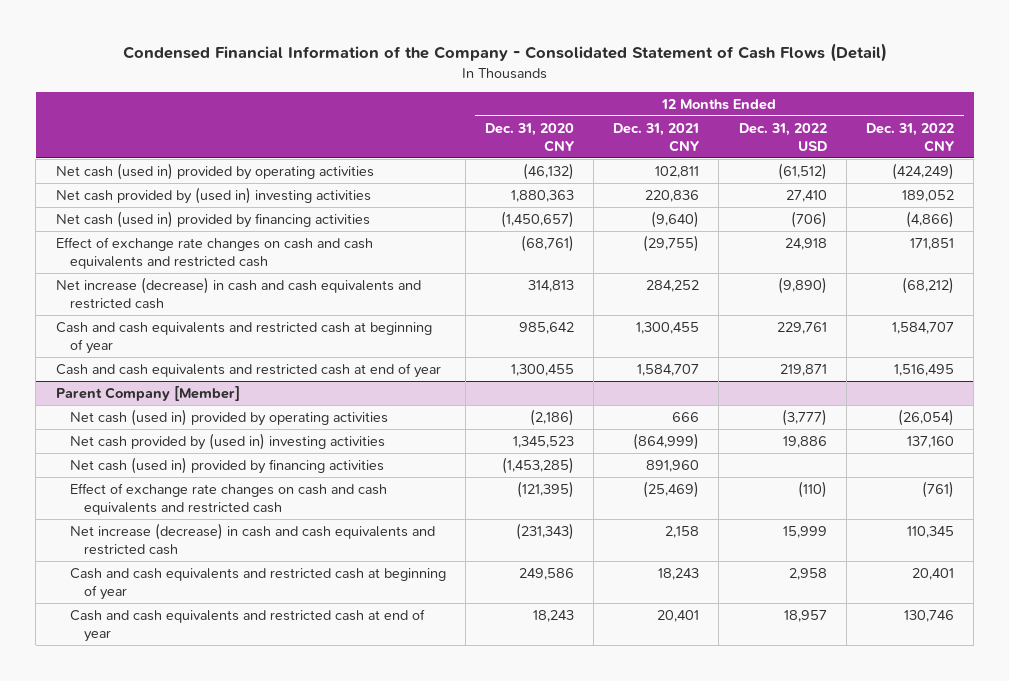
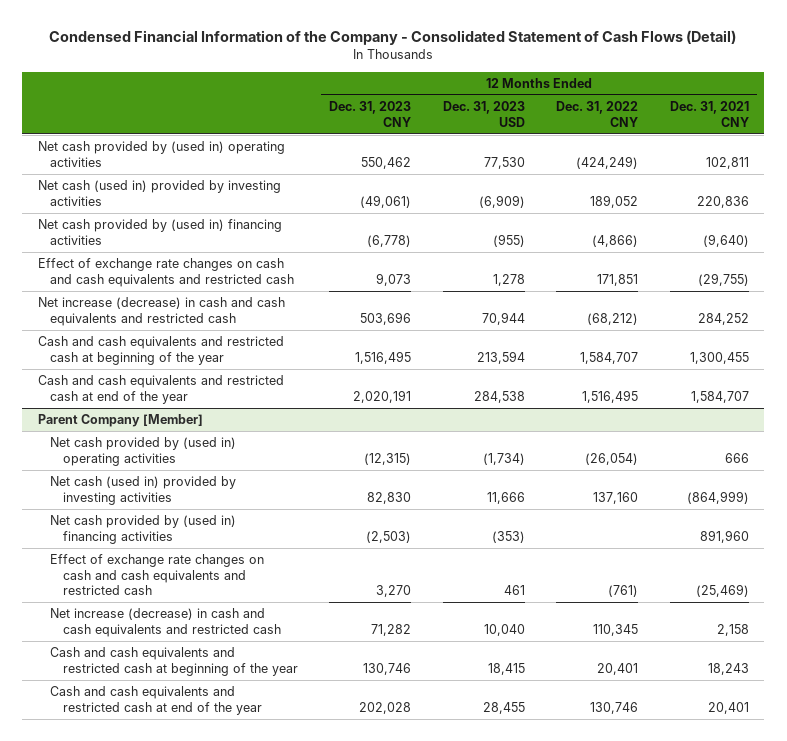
- | 12 Months Ended Dec. 31, 2020 CNY | 12 Months Ended Dec. 31, 2021 CNY | 12 Months Ended Dec. 31, 2022 USD | 12 Months Ended Dec. 31, 2022 CNY
+ | 12 Months Ended Dec. 31, 2023 CNY | 12 Months Ended Dec. 31, 2023 USD | 12 Months Ended Dec. 31, 2022 CNY | 12 Months Ended Dec. 31, 2021 CNY
- Net cash (used in) provided by operating activities | (46,132) | 102,811 | (61,512) | (424,249)
- Net cash provided by (used in) investing activities | 1,880,363 | 220,836 | 27,410 | 189,052
- Net cash (used in) provided by financing activities | (1,450,657) | (9,640) | (706) | (4,866)
+ Net cash provided by (used in) operating activities | 550,462 | 77,530 | (424,249) | 102,811
+ Net cash (used in) provided by investing activities | (49,061) | (6,909) | 189,052 | 220,836
+ Net cash provided by (used in) financing activities | (6,778) | (955) | (4,866) | (9,640)
- Cash and cash equivalents and restricted cash at beginning of year | 985,642 | 1,300,455 | 229,761 | 1,584,707
- Cash and cash equivalents and restricted cash at end of year | 1,300,455 | 1,584,707 | 219,871 | 1,516,495
+ Cash and cash equivalents and restricted cash at beginning of the year | 1,516,495 | 213,594 | 1,584,707 | 1,300,455
+ Cash and cash equivalents and restricted cash at end of the year | 2,020,191 | 284,538 | 1,516,495 | 1,584,707
@ Parent Company [Member]
- Net cash (used in) provided by operating activities | (2,186) | 666 | (3,777) | (26,054)
- Net cash provided by (used in) investing activities | 1,345,523 | (864,999) | 19,886 | 137,160
- Net cash (used in) provided by financing activities | (1,453,285) | 891,960 | |
+ Net cash provided by (used in) operating activities | (12,315) | (1,734) | (26,054) | 666
+ Net cash (used in) provided by investing activities | 82,830 | 11,666 | 137,160 | (864,999)
+ Net cash provided by (used in) financing activities | (2,503) | (353) | | 891,960
- Cash and cash equivalents and restricted cash at beginning of year | 249,586 | 18,243 | 2,958 | 20,401
- Cash and cash equivalents and restricted cash at end of year | 18,243 | 20,401 | 18,957 | 130,746
+ Cash and cash equivalents and restricted cash at beginning of the year | 130,746 | 18,415 | 20,401 | 18,243
+ Cash and cash equivalents and restricted cash at end of the year | 202,028 | 28,455 | 130,746 | 20,401

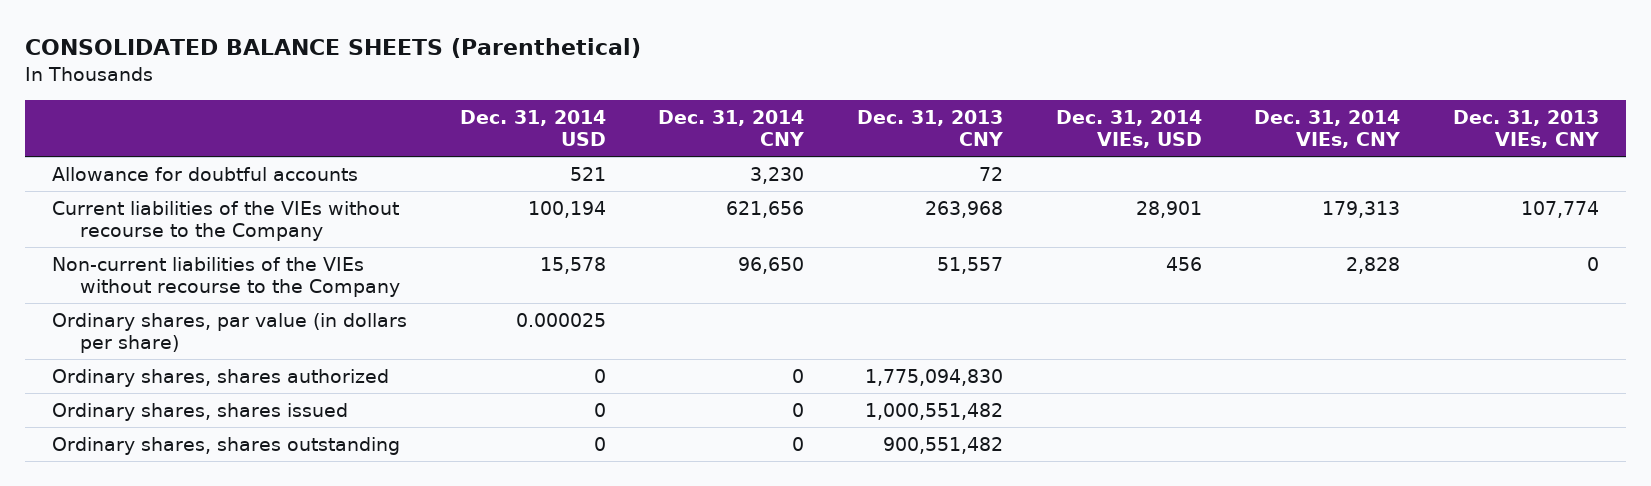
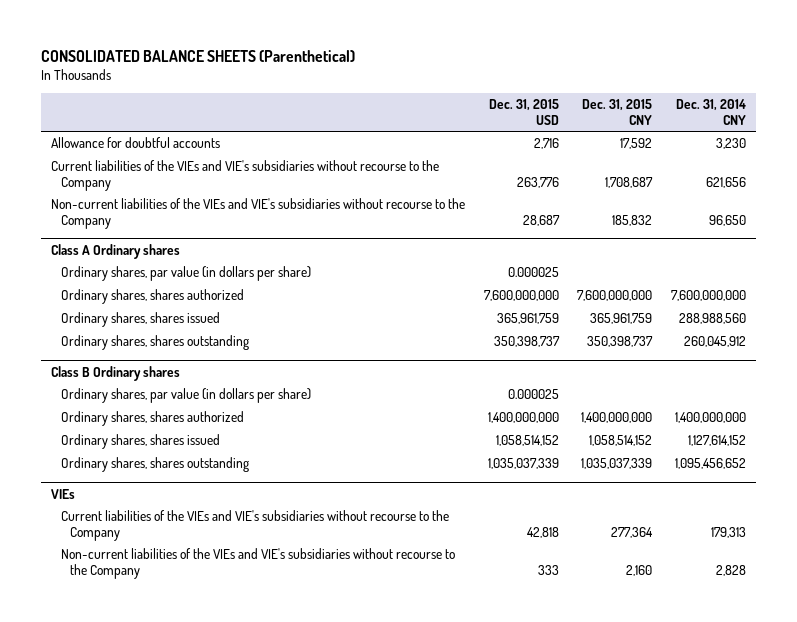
- | Dec. 31, 2014 USD | Dec. 31, 2014 CNY | Dec. 31, 2013 CNY | Dec. 31, 2014 VIEs, USD | Dec. 31, 2014 VIEs, CNY | Dec. 31, 2013 VIEs, CNY
+ | Dec. 31, 2015 USD | Dec. 31, 2015 CNY | Dec. 31, 2014 CNY
- Current liabilities of the VIEs without recourse to the Company | 100,194 | 621,656 | 263,968 | 28,901 | 179,313 | 107,774
- Non-current liabilities of the VIEs without recourse to the Company | 15,578 | 96,650 | 51,557 | 456 | 2,828 | 0
+ Current liabilities of the VIEs and VIE's subsidiaries without recourse to the Company | 263,776 | 1,708,687 | 621,656
+ Non-current liabilities of the VIEs and VIE's subsidiaries without recourse to the Company | 28,687 | 185,832 | 96,650
+ Class A Ordinary shares
- Ordinary shares, shares authorized | 0 | 0 | 1,775,094,830 | | |
- Ordinary shares, shares issued | 0 | 0 | 1,000,551,482 | | |
- Ordinary shares, shares outstanding | 0 | 0 | 900,551,482 | | |
+ Ordinary shares, shares authorized | 7,600,000,000 | 7,600,000,000 | 7,600,000,000
+ Ordinary shares, shares issued | 365,961,759 | 365,961,759 | 288,988,560
+ Ordinary shares, shares outstanding | 350,398,737 | 350,398,737 | 260,045,912
+ Class B Ordinary shares
+ Ordinary shares, par value (in dollars per share) | 0.000025 | |
+ Ordinary shares, shares authorized | 1,400,000,000 | 1,400,000,000 | 1,400,000,000
+ Ordinary shares, shares issued | 1,058,514,152 | 1,058,514,152 | 1,127,614,152
+ Ordinary shares, shares outstanding | 1,035,037,339 | 1,035,037,339 | 1,095,456,652
+ VIEs
+ Current liabilities of the VIEs and VIE's subsidiaries without recourse to the Company | 42,818 | 277,364 | 179,313
+ Non-current liabilities of the VIEs and VIE's subsidiaries without recourse to the Company | 333 | 2,160 | 2,828

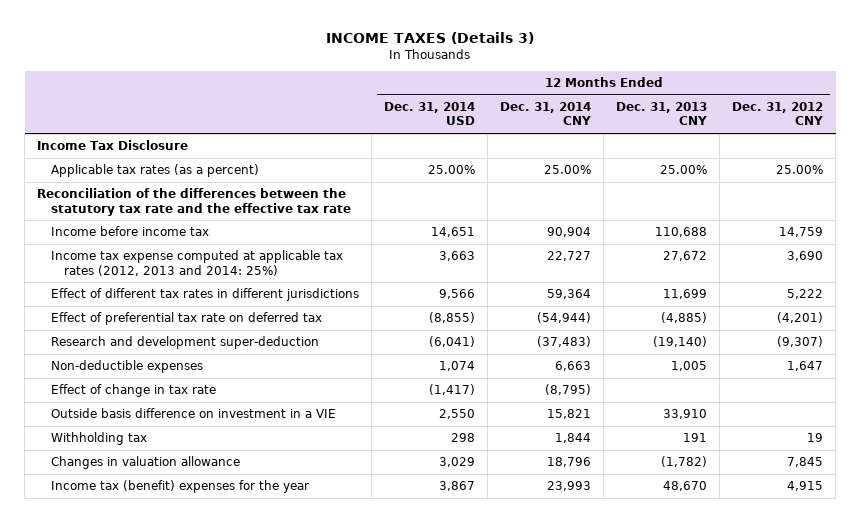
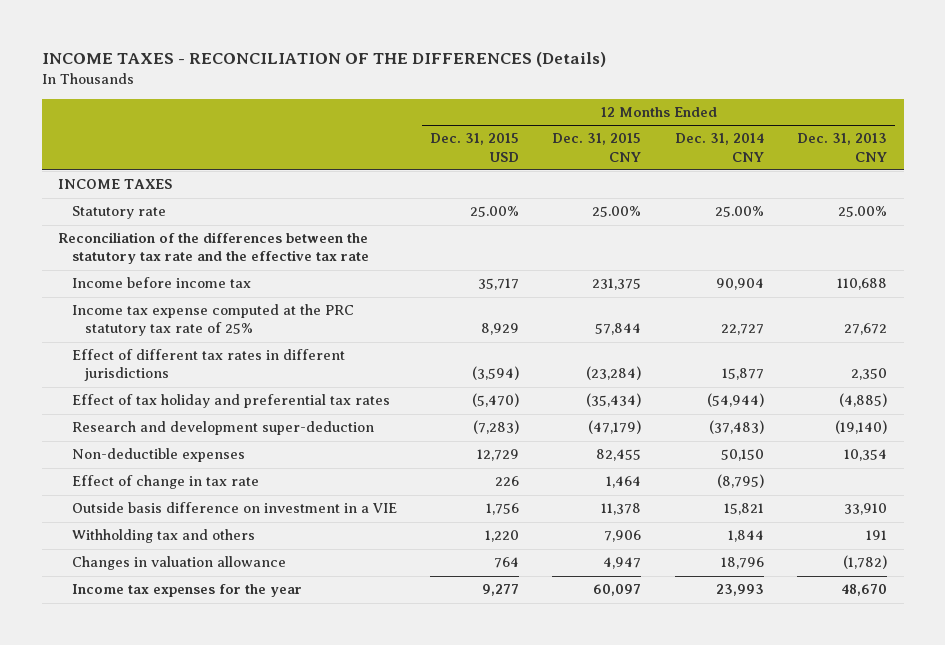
- INCOME TAXES (Details 3)
+ INCOME TAXES - RECONCILIATION OF THE DIFFERENCES (Details)
- | 12 Months Ended Dec. 31, 2014 USD | 12 Months Ended Dec. 31, 2014 CNY | 12 Months Ended Dec. 31, 2013 CNY | 12 Months Ended Dec. 31, 2012 CNY
+ | 12 Months Ended Dec. 31, 2015 USD | 12 Months Ended Dec. 31, 2015 CNY | 12 Months Ended Dec. 31, 2014 CNY | 12 Months Ended Dec. 31, 2013 CNY
- Income Tax Disclosure
- Applicable tax rates (as a percent) | 25.00% | 25.00% | 25.00% | 25.00%
+ INCOME TAXES
+ Statutory rate | 25.00% | 25.00% | 25.00% | 25.00%
- Income tax expense computed at applicable tax rates (2012, 2013 and 2014: 25%) | 3,663 | 22,727 | 27,672 | 3,690
- Effect of different tax rates in different jurisdictions | 9,566 | 59,364 | 11,699 | 5,222
- Effect of preferential tax rate on deferred tax | (8,855) | (54,944) | (4,885) | (4,201)
+ Income tax expense computed at the PRC statutory tax rate of 25% | 8,929 | 57,844 | 22,727 | 27,672
+ Effect of different tax rates in different jurisdictions | (3,594) | (23,284) | 15,877 | 2,350
+ Effect of tax holiday and preferential tax rates | (5,470) | (35,434) | (54,944) | (4,885)
- Non-deductible expenses | 1,074 | 6,663 | 1,005 | 1,647
+ Non-deductible expenses | 12,729 | 82,455 | 50,150 | 10,354
- Withholding tax | 298 | 1,844 | 191 | 19
+ Withholding tax and others | 1,220 | 7,906 | 1,844 | 191
- Income tax (benefit) expenses for the year | 3,867 | 23,993 | 48,670 | 4,915
+ Income tax expenses for the year | 9,277 | 60,097 | 23,993 | 48,670

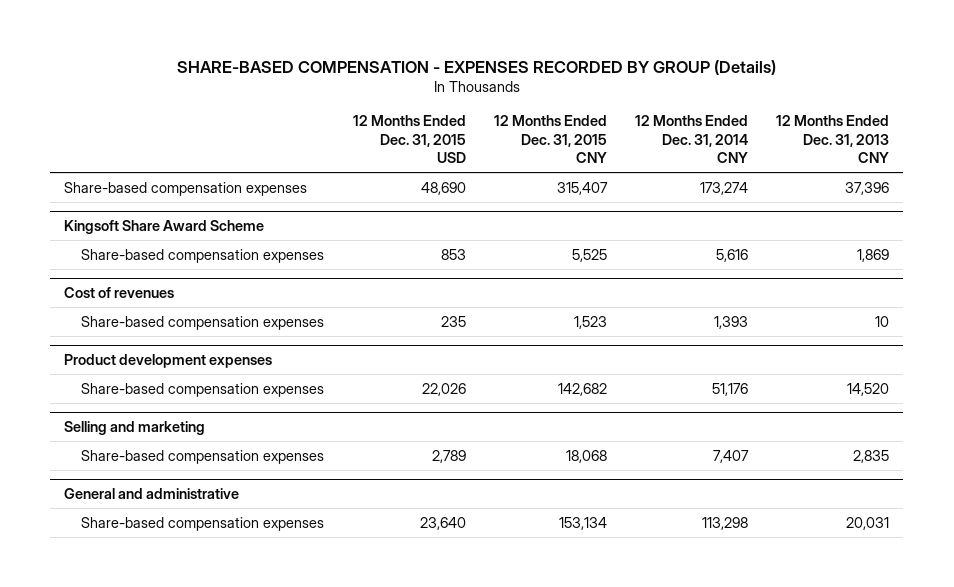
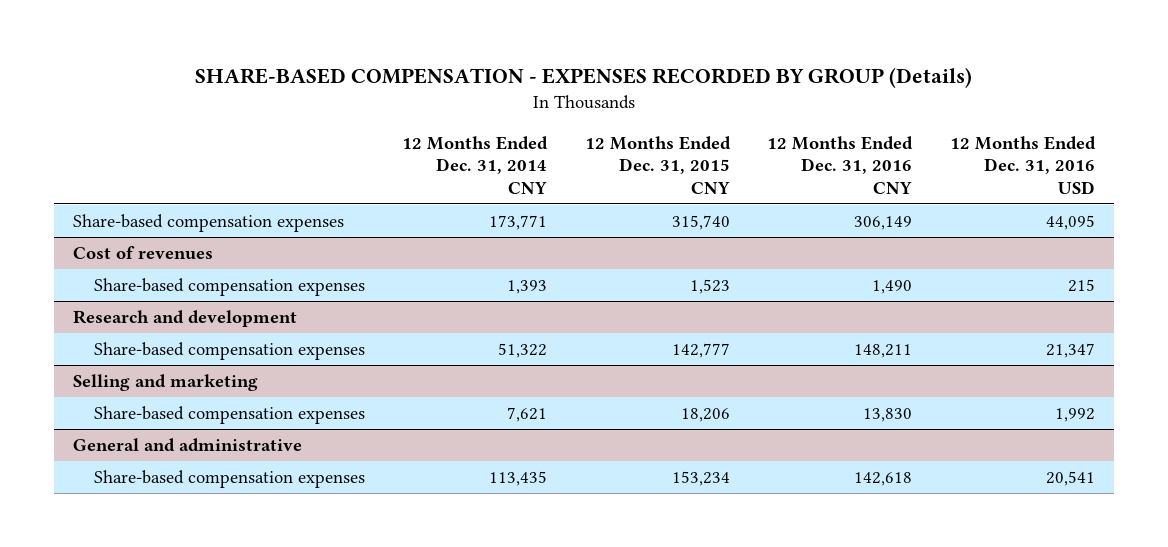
- | 12 Months Ended Dec. 31, 2015 USD | 12 Months Ended Dec. 31, 2015 CNY | 12 Months Ended Dec. 31, 2014 CNY | 12 Months Ended Dec. 31, 2013 CNY
+ | 12 Months Ended Dec. 31, 2014 CNY | 12 Months Ended Dec. 31, 2015 CNY | 12 Months Ended Dec. 31, 2016 CNY | 12 Months Ended Dec. 31, 2016 USD
- Share-based compensation expenses | 48,690 | 315,407 | 173,274 | 37,396
- Kingsoft Share Award Scheme
- Share-based compensation expenses | 853 | 5,525 | 5,616 | 1,869
+ Share-based compensation expenses | 173,771 | 315,740 | 306,149 | 44,095
- Product development expenses
- Share-based compensation expenses | 22,026 | 142,682 | 51,176 | 14,520
+ Research and development
+ Share-based compensation expenses | 51,322 | 142,777 | 148,211 | 21,347
@ Selling and marketing
- Share-based compensation expenses | 2,789 | 18,068 | 7,407 | 2,835
+ Share-based compensation expenses | 7,621 | 18,206 | 13,830 | 1,992
@ General and administrative
- Share-based compensation expenses | 23,640 | 153,134 | 113,298 | 20,031
+ Share-based compensation expenses | 113,435 | 153,234 | 142,618 | 20,541

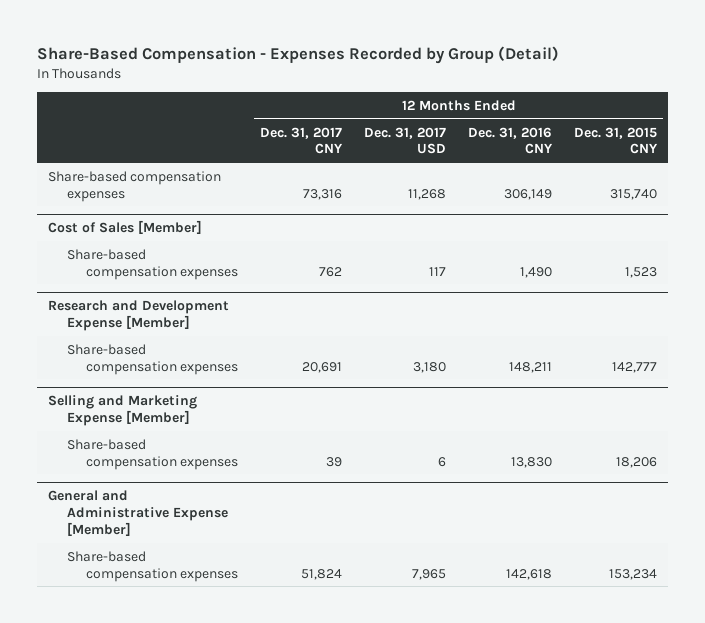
- SHARE-BASED COMPENSATION - EXPENSES RECORDED BY GROUP (Details)
+ Share-Based Compensation - Expenses Recorded by Group (Detail)
- | 12 Months Ended Dec. 31, 2014 CNY | 12 Months Ended Dec. 31, 2015 CNY | 12 Months Ended Dec. 31, 2016 CNY | 12 Months Ended Dec. 31, 2016 USD
+ | 12 Months Ended Dec. 31, 2017 CNY | 12 Months Ended Dec. 31, 2017 USD | 12 Months Ended Dec. 31, 2016 CNY | 12 Months Ended Dec. 31, 2015 CNY
- Cost of revenues
+ Cost of Sales [Member]
- Research and development
+ Research and Development Expense [Member]
- Selling and marketing
+ Selling and Marketing Expense [Member]
- General and administrative
+ General and Administrative Expense [Member]

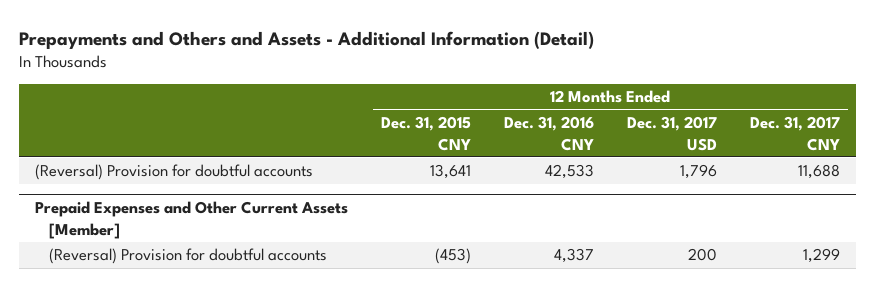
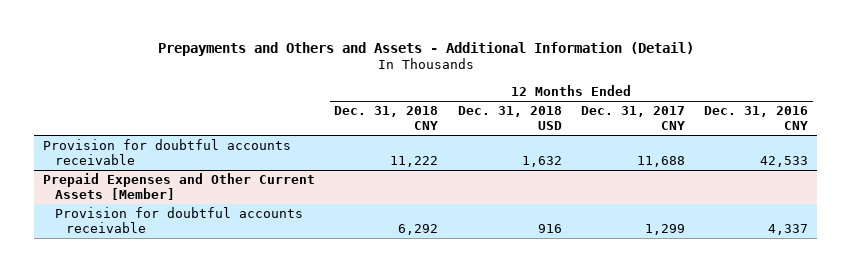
- | 12 Months Ended Dec. 31, 2015 CNY | 12 Months Ended Dec. 31, 2016 CNY | 12 Months Ended Dec. 31, 2017 USD | 12 Months Ended Dec. 31, 2017 CNY
+ | 12 Months Ended Dec. 31, 2018 CNY | 12 Months Ended Dec. 31, 2018 USD | 12 Months Ended Dec. 31, 2017 CNY | 12 Months Ended Dec. 31, 2016 CNY
- (Reversal) Provision for doubtful accounts | 13,641 | 42,533 | 1,796 | 11,688
+ Provision for doubtful accounts receivable | 11,222 | 1,632 | 11,688 | 42,533
@ Prepaid Expenses and Other Current Assets [Member]
- (Reversal) Provision for doubtful accounts | (453) | 4,337 | 200 | 1,299
+ Provision for doubtful accounts receivable | 6,292 | 916 | 1,299 | 4,337

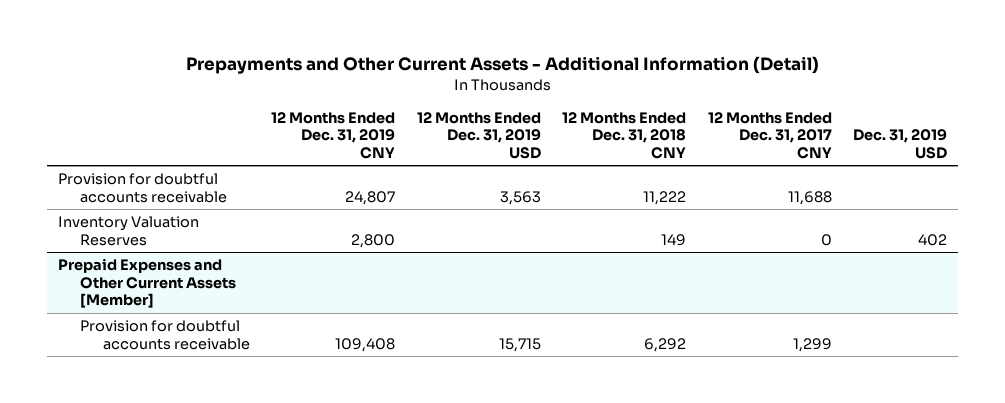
- Prepayments and Others and Assets - Additional Information (Detail)
+ Prepayments and Other Current Assets - Additional Information (Detail)
- | 12 Months Ended Dec. 31, 2018 CNY | 12 Months Ended Dec. 31, 2018 USD | 12 Months Ended Dec. 31, 2017 CNY | 12 Months Ended Dec. 31, 2016 CNY
+ | 12 Months Ended Dec. 31, 2019 CNY | 12 Months Ended Dec. 31, 2019 USD | 12 Months Ended Dec. 31, 2018 CNY | 12 Months Ended Dec. 31, 2017 CNY | Dec. 31, 2019 USD
+ Inventory Valuation Reserves | 2,800 | | 149 | 0 | 402

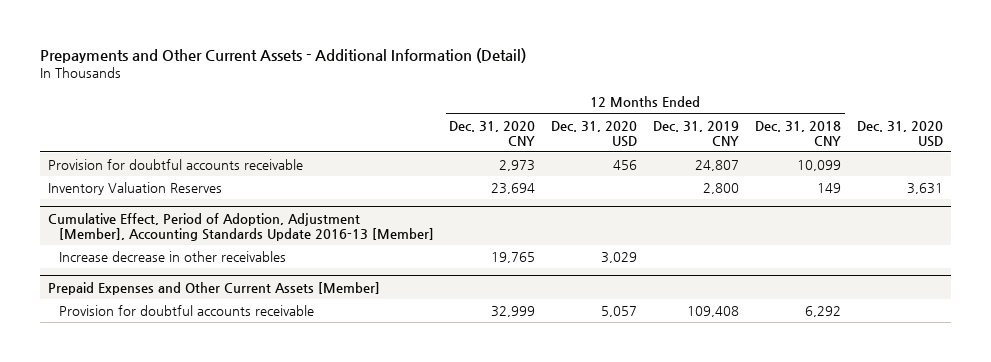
- | 12 Months Ended Dec. 31, 2019 CNY | 12 Months Ended Dec. 31, 2019 USD | 12 Months Ended Dec. 31, 2018 CNY | 12 Months Ended Dec. 31, 2017 CNY | Dec. 31, 2019 USD
+ | 12 Months Ended Dec. 31, 2020 CNY | 12 Months Ended Dec. 31, 2020 USD | 12 Months Ended Dec. 31, 2019 CNY | 12 Months Ended Dec. 31, 2018 CNY | Dec. 31, 2020 USD
- Provision for doubtful accounts receivable | 24,807 | 3,563 | 11,222 | 11,688 |
+ Provision for doubtful accounts receivable | 2,973 | 456 | 24,807 | 10,099 |
+ Cumulative Effect, Period of Adoption, Adjustment [Member], Accounting Standards Update 2016-13 [Member]
+ Increase decrease in other receivables | 19,765 | 3,029 | | |

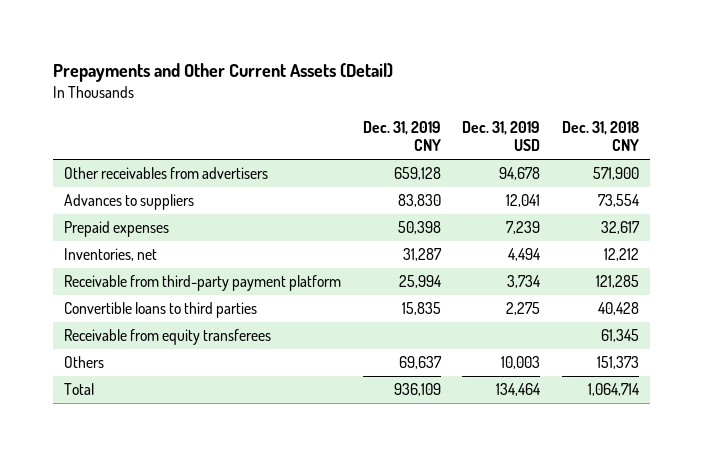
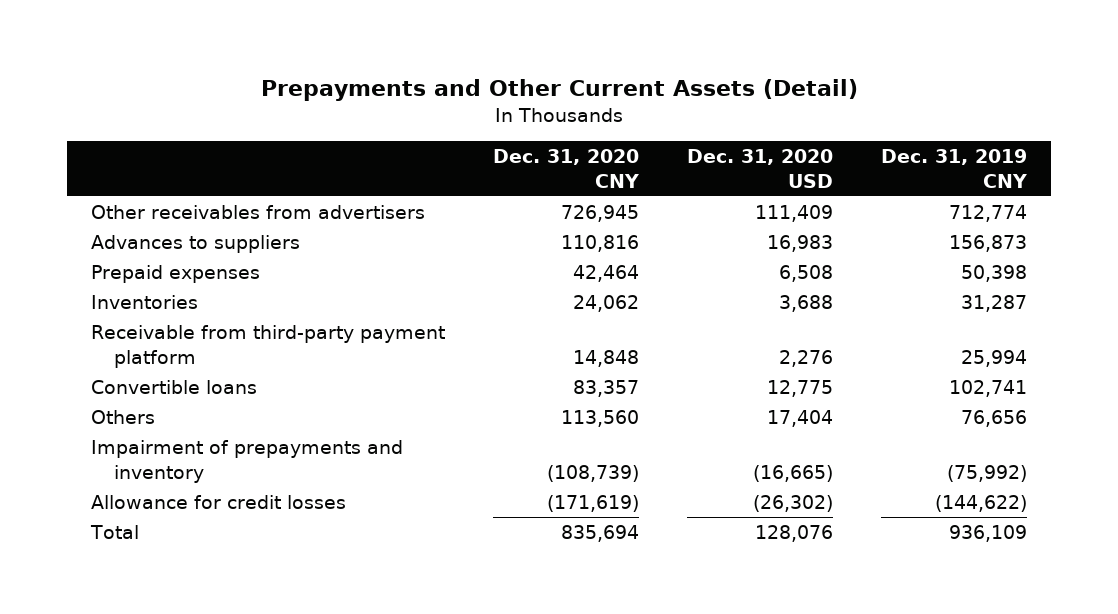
- | Dec. 31, 2019 CNY | Dec. 31, 2019 USD | Dec. 31, 2018 CNY
+ | Dec. 31, 2020 CNY | Dec. 31, 2020 USD | Dec. 31, 2019 CNY
- Other receivables from advertisers | 659,128 | 94,678 | 571,900
- Advances to suppliers | 83,830 | 12,041 | 73,554
+ Other receivables from advertisers | 726,945 | 111,409 | 712,774
+ Advances to suppliers | 110,816 | 16,983 | 156,873
- Inventories, net | 31,287 | 4,494 | 12,212
+ Inventories | 24,062 | 3,688 | 31,287
- Convertible loans to third parties | 15,835 | 2,275 | 40,428
- Receivable from equity transferees | | | 61,345
- Others | 69,637 | 10,003 | 151,373
+ Convertible loans | 83,357 | 12,775 | 102,741
+ Others | 113,560 | 17,404 | 76,656
+ Impairment of prepayments and inventory | (108,739) | (16,665) | (75,992)
+ Allowance for credit losses | (171,619) | (26,302) | (144,622)

